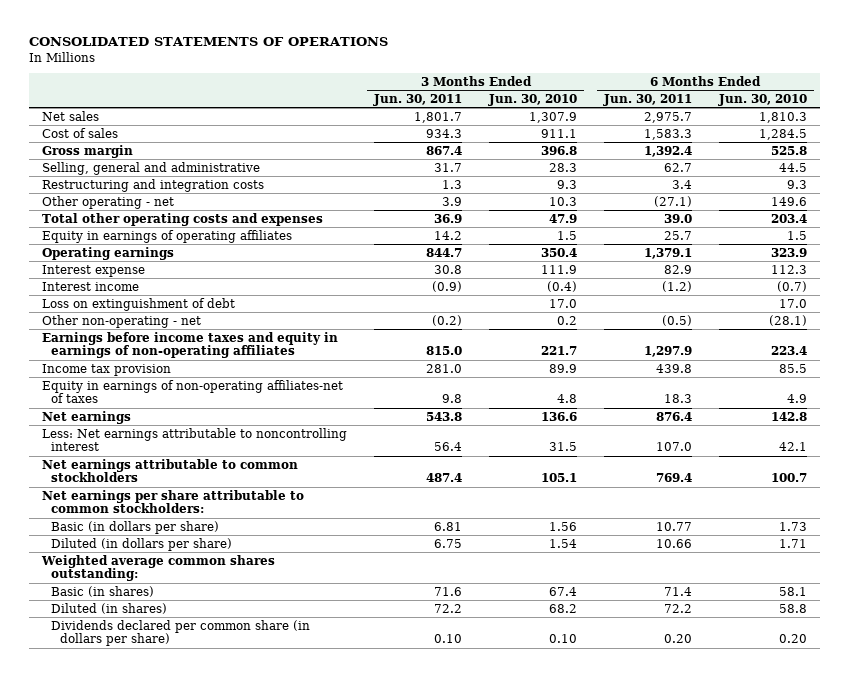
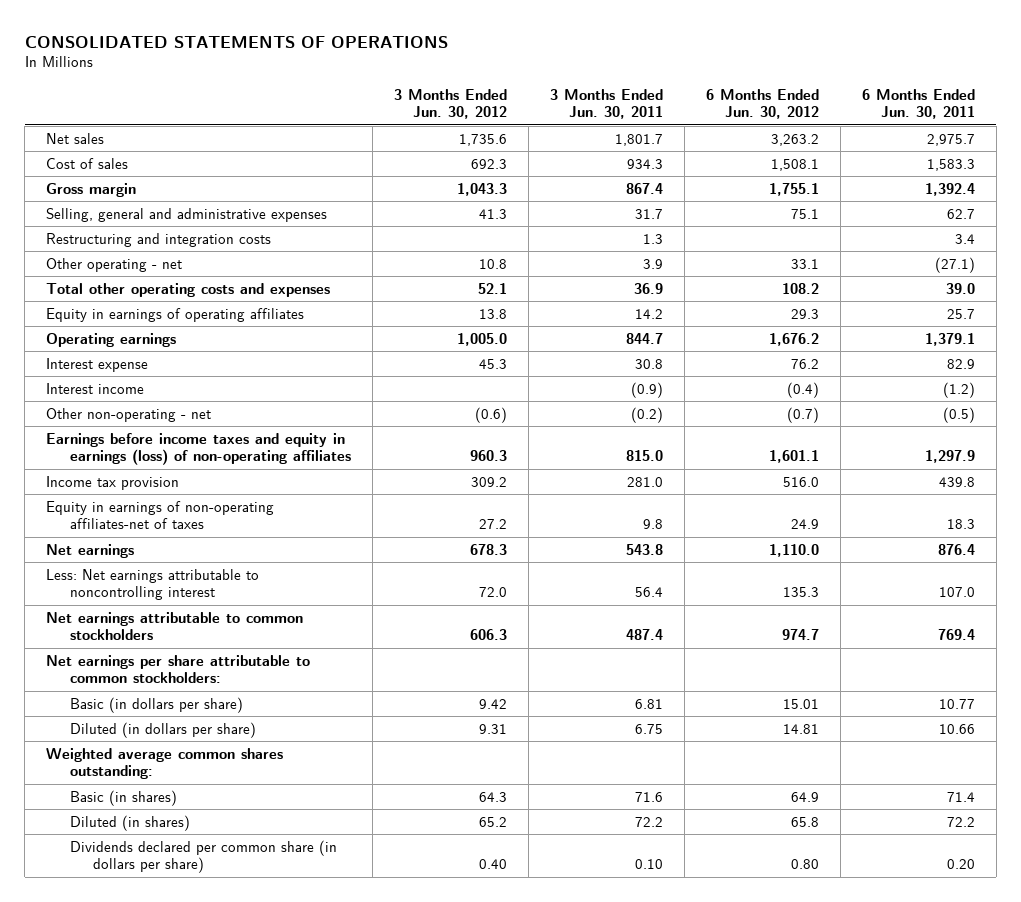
- | 3 Months Ended Jun. 30, 2011 | 3 Months Ended Jun. 30, 2010 | 6 Months Ended Jun. 30, 2011 | 6 Months Ended Jun. 30, 2010
+ | 3 Months Ended Jun. 30, 2012 | 3 Months Ended Jun. 30, 2011 | 6 Months Ended Jun. 30, 2012 | 6 Months Ended Jun. 30, 2011
- Selling, general and administrative | 31.7 | 28.3 | 62.7 | 44.5
+ Selling, general and administrative expenses | 41.3 | 31.7 | 75.1 | 62.7
- Loss on extinguishment of debt | | 17.0 | | 17.0
- Earnings before income taxes and equity in earnings of non-operating affiliates | 815.0 | 221.7 | 1,297.9 | 223.4
+ Earnings before income taxes and equity in earnings (loss) of non-operating affiliates | 960.3 | 815.0 | 1,601.1 | 1,297.9

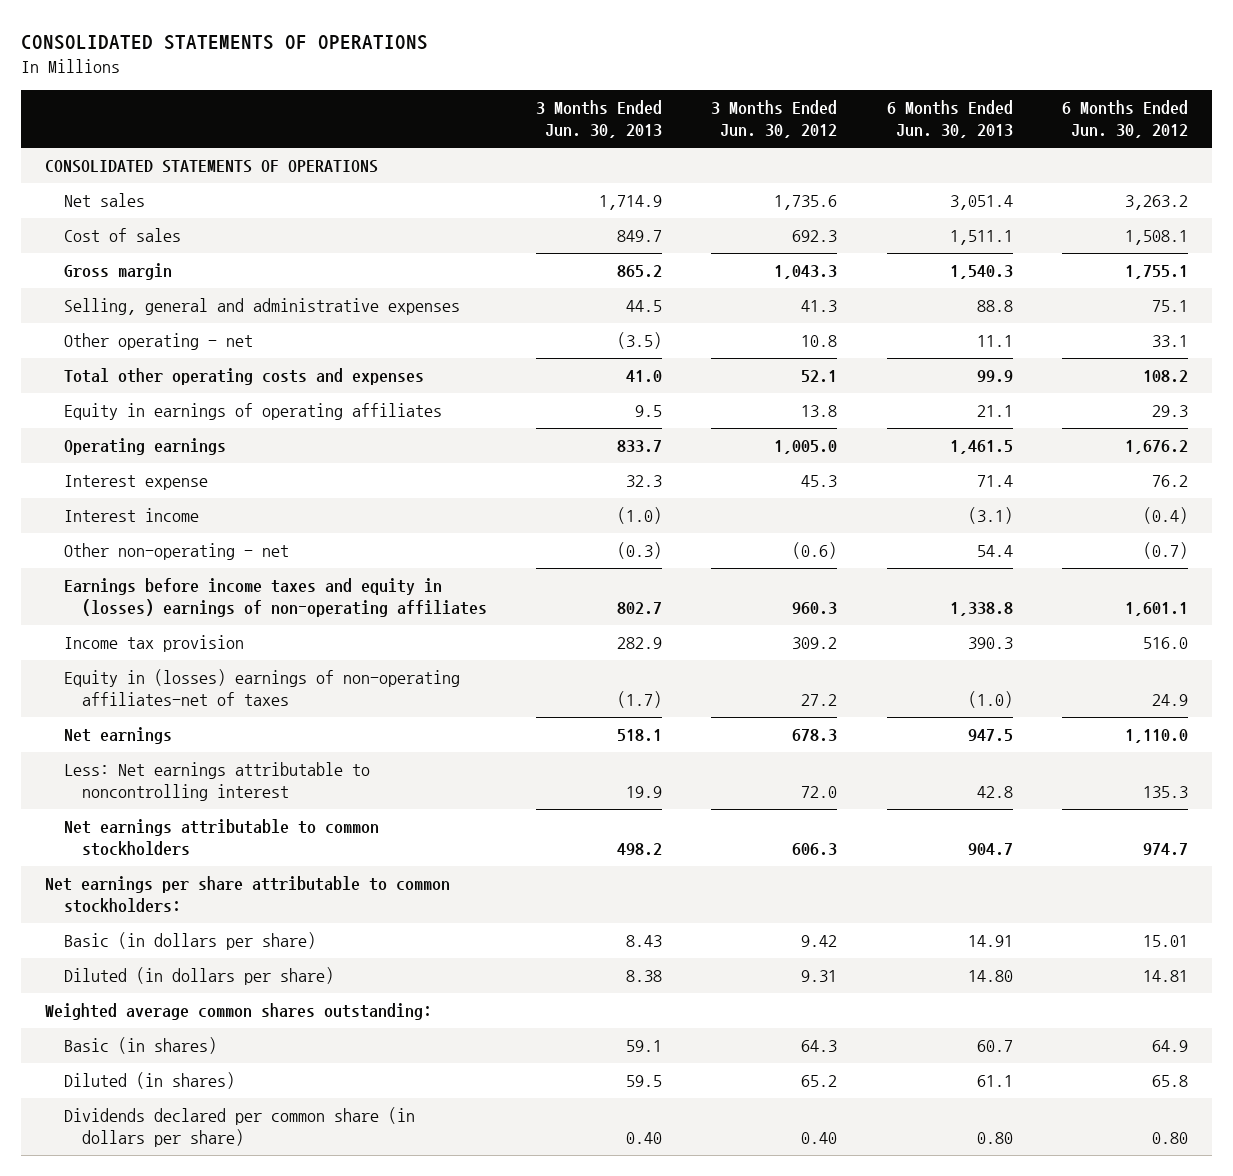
- | 3 Months Ended Jun. 30, 2012 | 3 Months Ended Jun. 30, 2011 | 6 Months Ended Jun. 30, 2012 | 6 Months Ended Jun. 30, 2011
+ | 3 Months Ended Jun. 30, 2013 | 3 Months Ended Jun. 30, 2012 | 6 Months Ended Jun. 30, 2013 | 6 Months Ended Jun. 30, 2012
+ CONSOLIDATED STATEMENTS OF OPERATIONS
- Restructuring and integration costs | | 1.3 | | 3.4
- Earnings before income taxes and equity in earnings (loss) of non-operating affiliates | 960.3 | 815.0 | 1,601.1 | 1,297.9
+ Earnings before income taxes and equity in (losses) earnings of non-operating affiliates | 802.7 | 960.3 | 1,338.8 | 1,601.1
- Equity in earnings of non-operating affiliates-net of taxes | 27.2 | 9.8 | 24.9 | 18.3
+ Equity in (losses) earnings of non-operating affiliates-net of taxes | (1.7) | 27.2 | (1.0) | 24.9

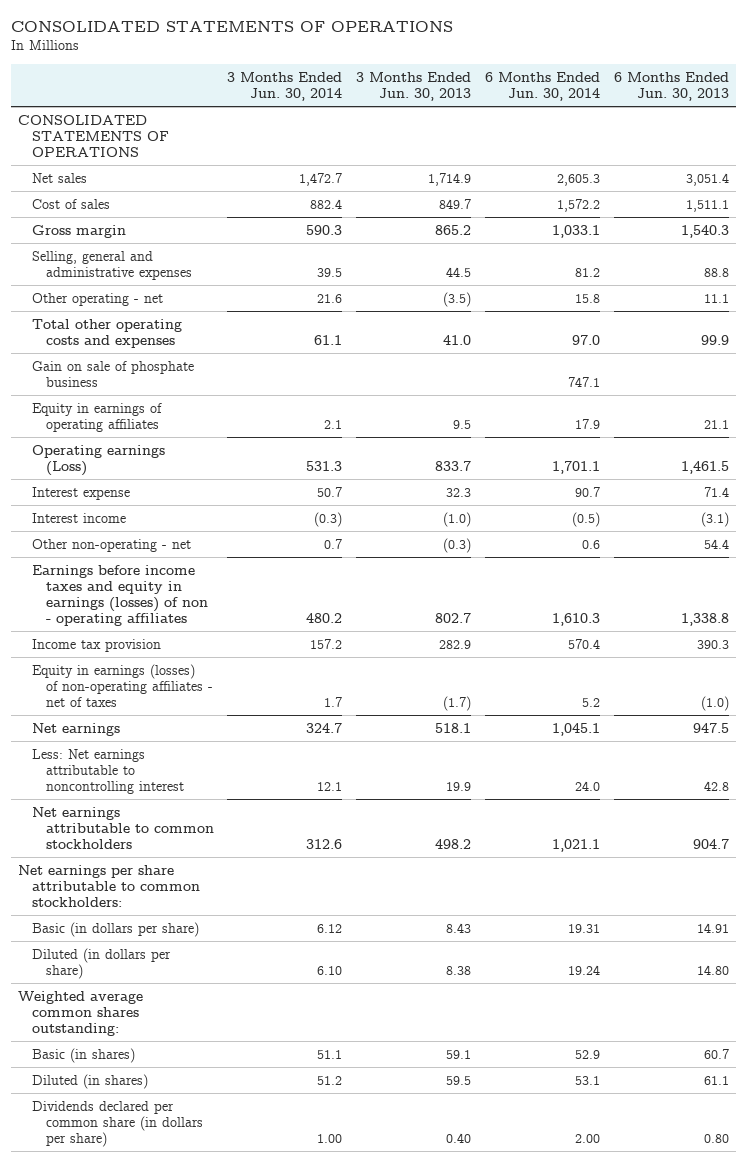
- | 3 Months Ended Jun. 30, 2013 | 3 Months Ended Jun. 30, 2012 | 6 Months Ended Jun. 30, 2013 | 6 Months Ended Jun. 30, 2012
+ | 3 Months Ended Jun. 30, 2014 | 3 Months Ended Jun. 30, 2013 | 6 Months Ended Jun. 30, 2014 | 6 Months Ended Jun. 30, 2013
+ Gain on sale of phosphate business | | | 747.1 |
- Operating earnings | 833.7 | 1,005.0 | 1,461.5 | 1,676.2
+ Operating earnings (Loss) | 531.3 | 833.7 | 1,701.1 | 1,461.5
- Earnings before income taxes and equity in (losses) earnings of non-operating affiliates | 802.7 | 960.3 | 1,338.8 | 1,601.1
+ Earnings before income taxes and equity in earnings (losses) of non - operating affiliates | 480.2 | 802.7 | 1,610.3 | 1,338.8
- Equity in (losses) earnings of non-operating affiliates-net of taxes | (1.7) | 27.2 | (1.0) | 24.9
+ Equity in earnings (losses) of non-operating affiliates - net of taxes | 1.7 | (1.7) | 5.2 | (1.0)

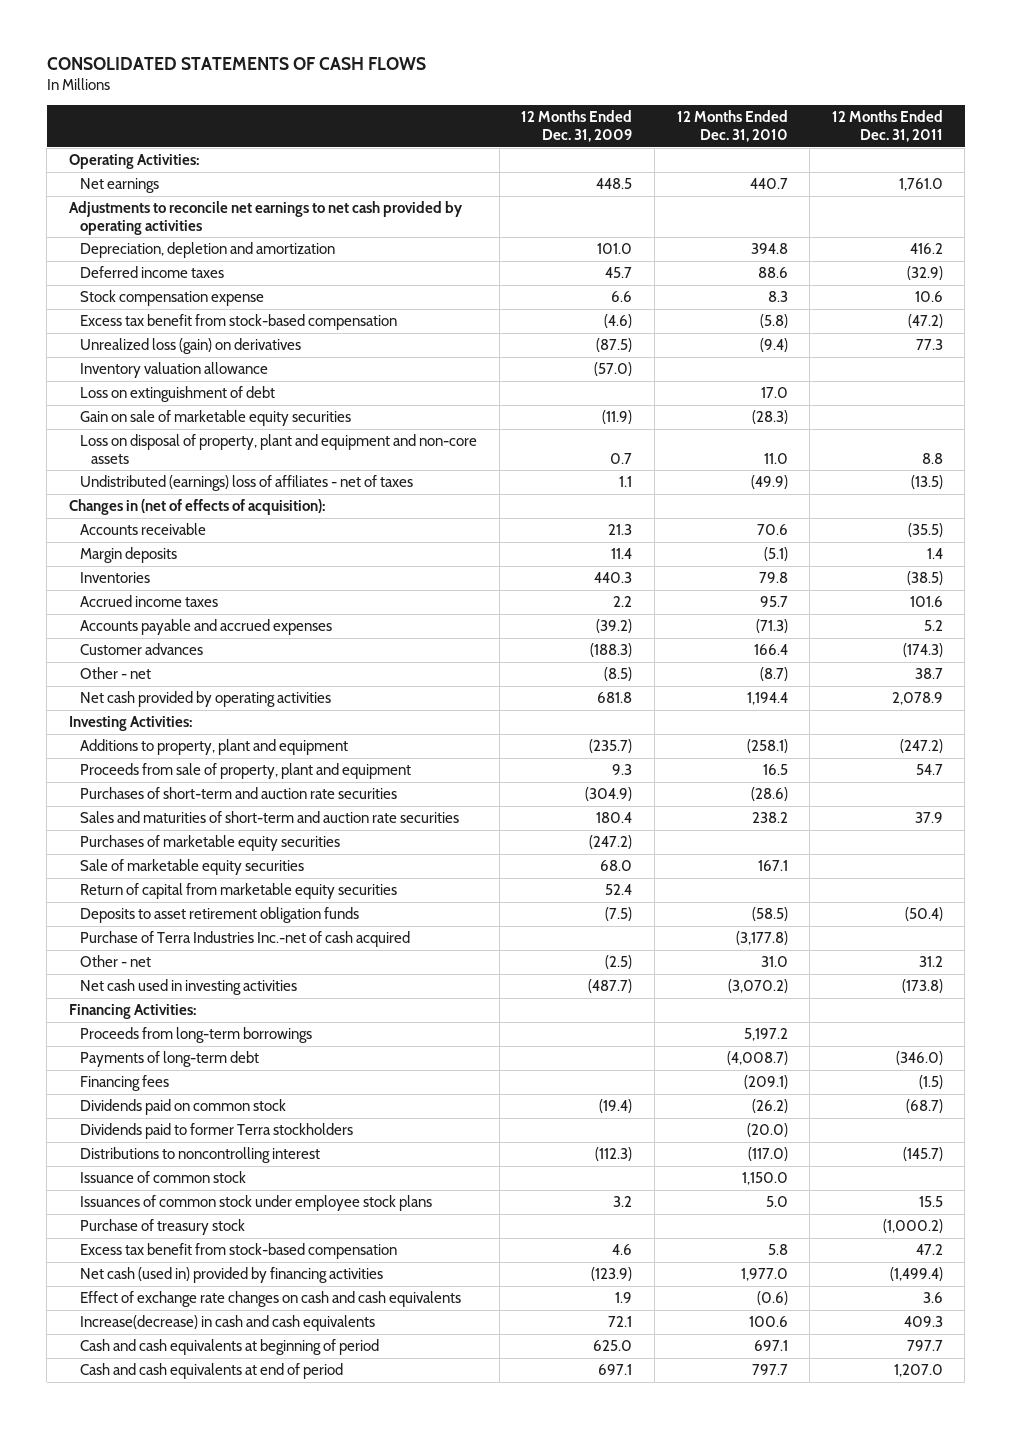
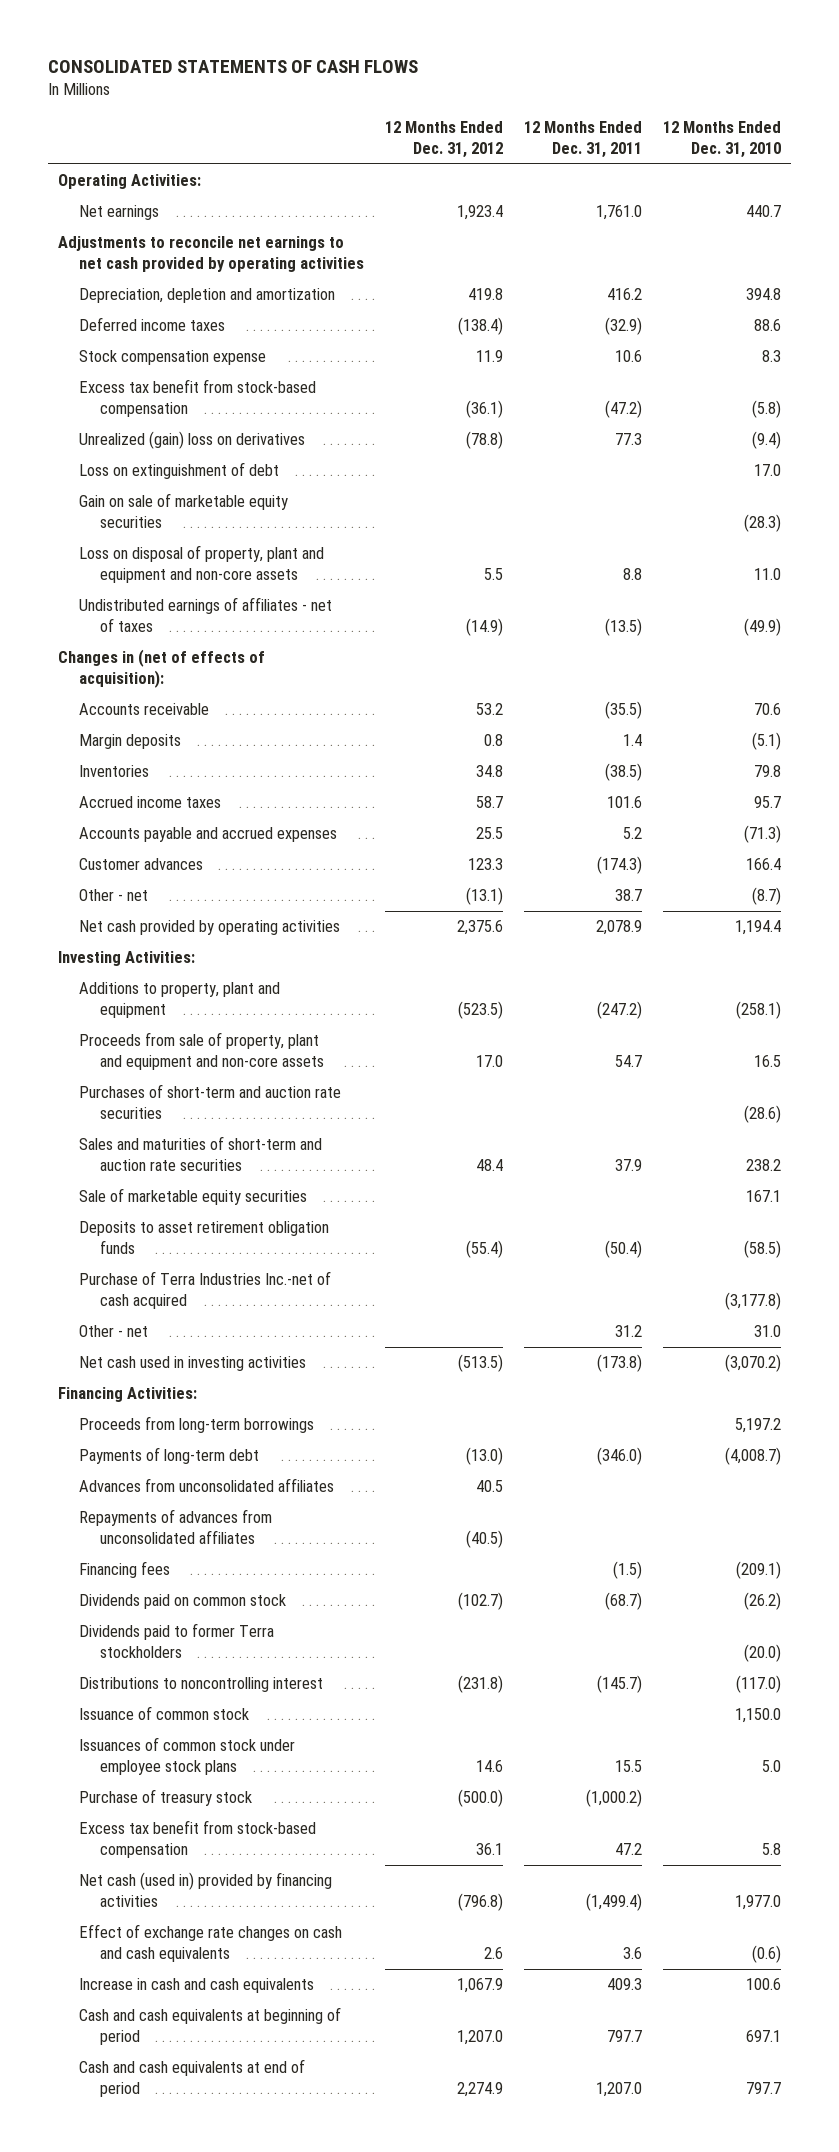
- | 12 Months Ended Dec. 31, 2009 | 12 Months Ended Dec. 31, 2010 | 12 Months Ended Dec. 31, 2011
+ | 12 Months Ended Dec. 31, 2012 | 12 Months Ended Dec. 31, 2011 | 12 Months Ended Dec. 31, 2010
- Unrealized loss (gain) on derivatives | (87.5) | (9.4) | 77.3
- Inventory valuation allowance | (57.0) | |
+ Unrealized (gain) loss on derivatives | (78.8) | 77.3 | (9.4)
- Undistributed (earnings) loss of affiliates - net of taxes | 1.1 | (49.9) | (13.5)
+ Undistributed earnings of affiliates - net of taxes | (14.9) | (13.5) | (49.9)
- Proceeds from sale of property, plant and equipment | 9.3 | 16.5 | 54.7
+ Proceeds from sale of property, plant and equipment and non-core assets | 17.0 | 54.7 | 16.5
- Purchases of marketable equity securities | (247.2) | |
- Return of capital from marketable equity securities | 52.4 | |
+ Advances from unconsolidated affiliates | 40.5 | |
+ Repayments of advances from unconsolidated affiliates | (40.5) | |
- Increase(decrease) in cash and cash equivalents | 72.1 | 100.6 | 409.3
+ Increase in cash and cash equivalents | 1,067.9 | 409.3 | 100.6

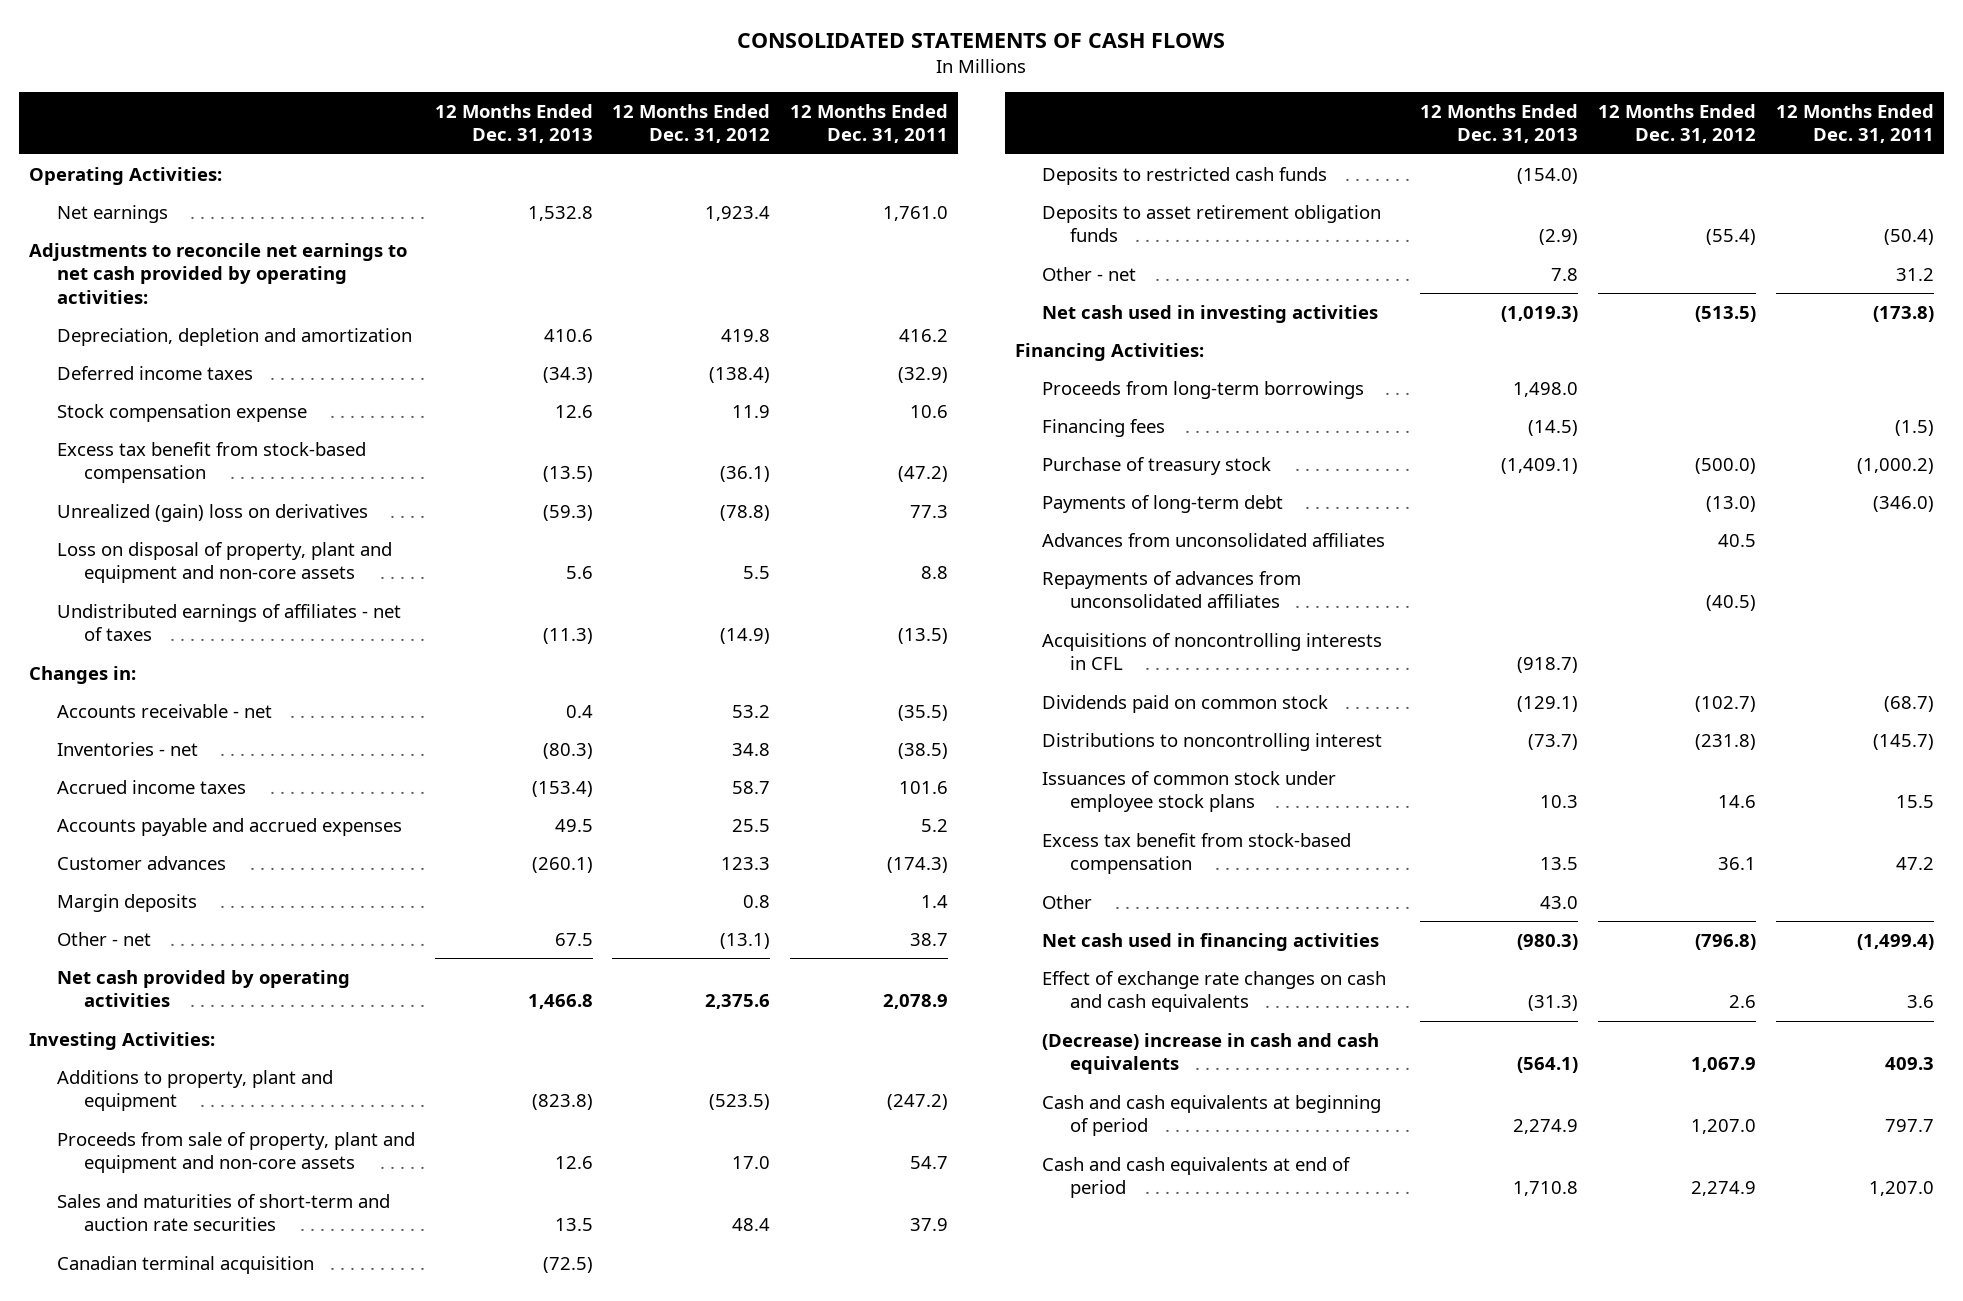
- | 12 Months Ended Dec. 31, 2012 | 12 Months Ended Dec. 31, 2011 | 12 Months Ended Dec. 31, 2010
+ | 12 Months Ended Dec. 31, 2013 | 12 Months Ended Dec. 31, 2012 | 12 Months Ended Dec. 31, 2011
- Adjustments to reconcile net earnings to net cash provided by operating activities
+ Adjustments to reconcile net earnings to net cash provided by operating activities:
- Loss on extinguishment of debt | | | 17.0
- Gain on sale of marketable equity securities | | | (28.3)
- Changes in (net of effects of acquisition):
- Accounts receivable | 53.2 | (35.5) | 70.6
- Inventories | 34.8 | (38.5) | 79.8
+ Changes in:
+ Accounts receivable - net | 0.4 | 53.2 | (35.5)
+ Inventories - net | (80.3) | 34.8 | (38.5)
moved down: Margin deposits | | 0.8 | 1.4
- Purchases of short-term and auction rate securities | | | (28.6)
- Sale of marketable equity securities | | | 167.1
+ Canadian terminal acquisition | (72.5) | |
+ Deposits to restricted cash funds | (154.0) | |
- Purchase of Terra Industries Inc.-net of cash acquired | | | (3,177.8)
moved up: Financing fees | (14.5) | | (1.5)
moved up: Purchase of treasury stock | (1,409.1) | (500.0) | (1,000.2)
+ Acquisitions of noncontrolling interests in CFL | (918.7) | |
- Dividends paid to former Terra stockholders | | | (20.0)
- Issuance of common stock | | | 1,150.0
- Net cash (used in) provided by financing activities | (796.8) | (1,499.4) | 1,977.0
+ Other | 43.0 | |
+ Net cash used in financing activities | (980.3) | (796.8) | (1,499.4)
- Increase in cash and cash equivalents | 1,067.9 | 409.3 | 100.6
+ (Decrease) increase in cash and cash equivalents | (564.1) | 1,067.9 | 409.3

